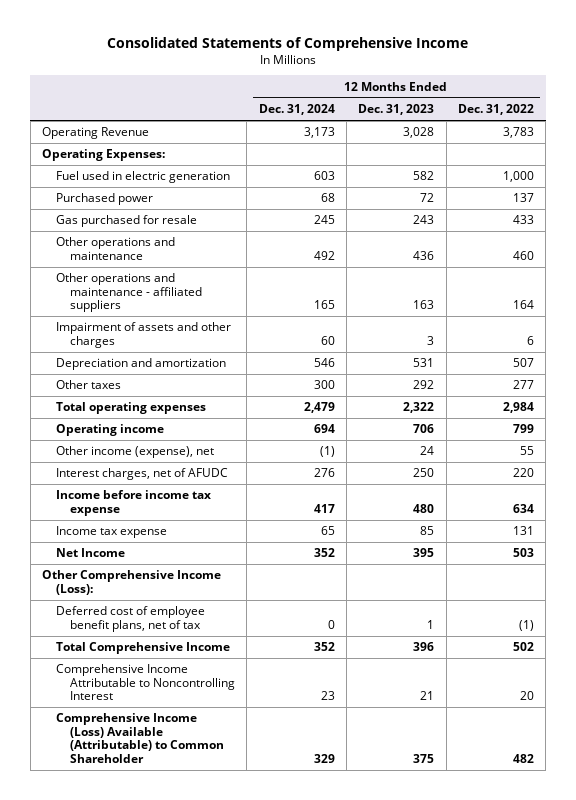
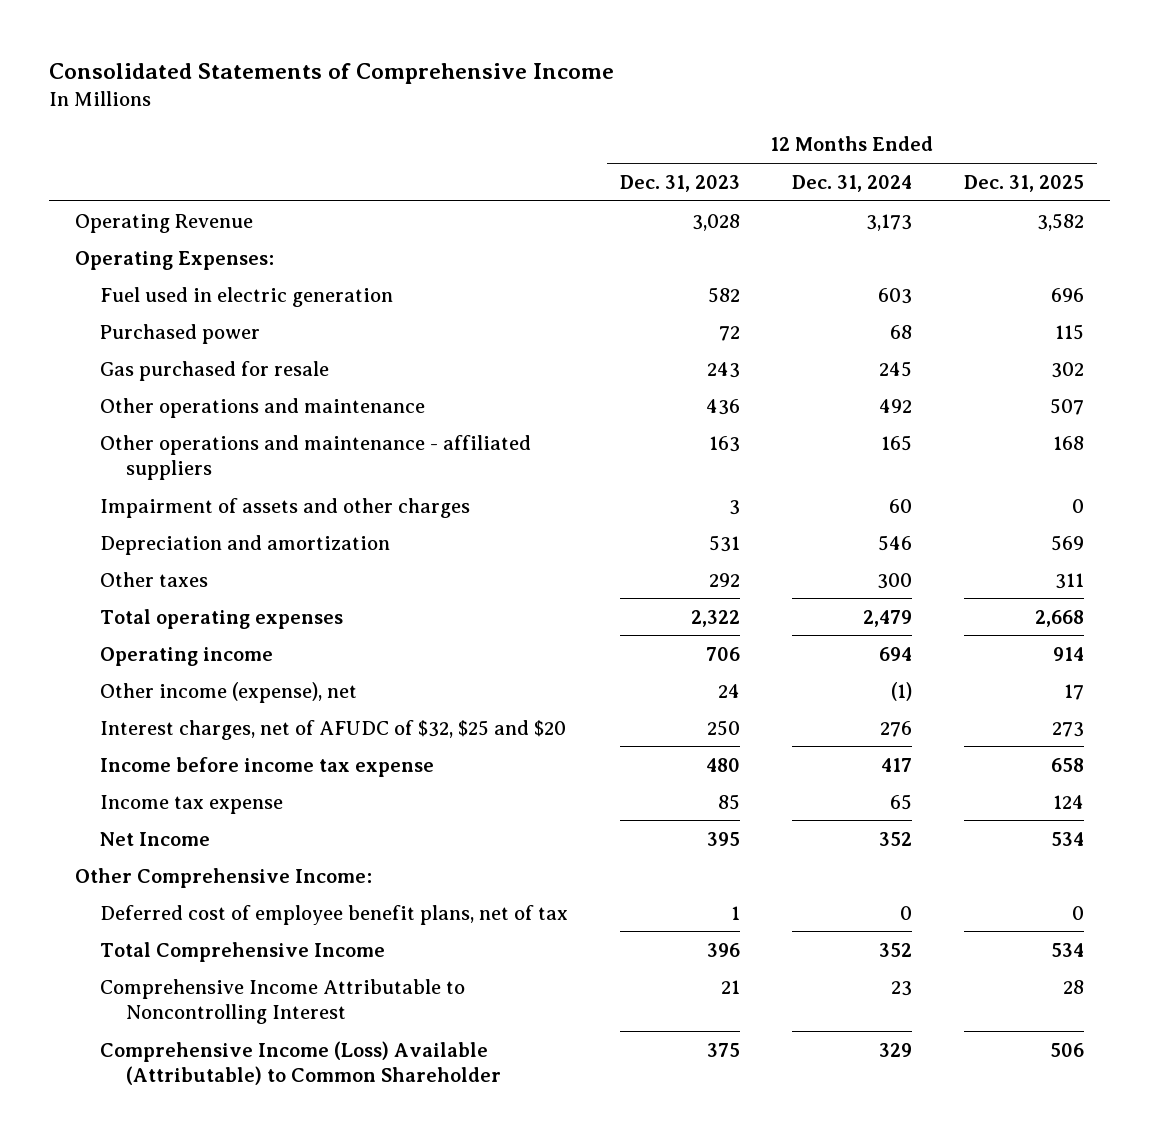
- | 12 Months Ended Dec. 31, 2024 | 12 Months Ended Dec. 31, 2023 | 12 Months Ended Dec. 31, 2022
+ | 12 Months Ended Dec. 31, 2023 | 12 Months Ended Dec. 31, 2024 | 12 Months Ended Dec. 31, 2025
- Interest charges, net of AFUDC | 276 | 250 | 220
+ Interest charges, net of AFUDC of $32, $25 and $20 | 250 | 276 | 273
- Other Comprehensive Income (Loss):
+ Other Comprehensive Income:

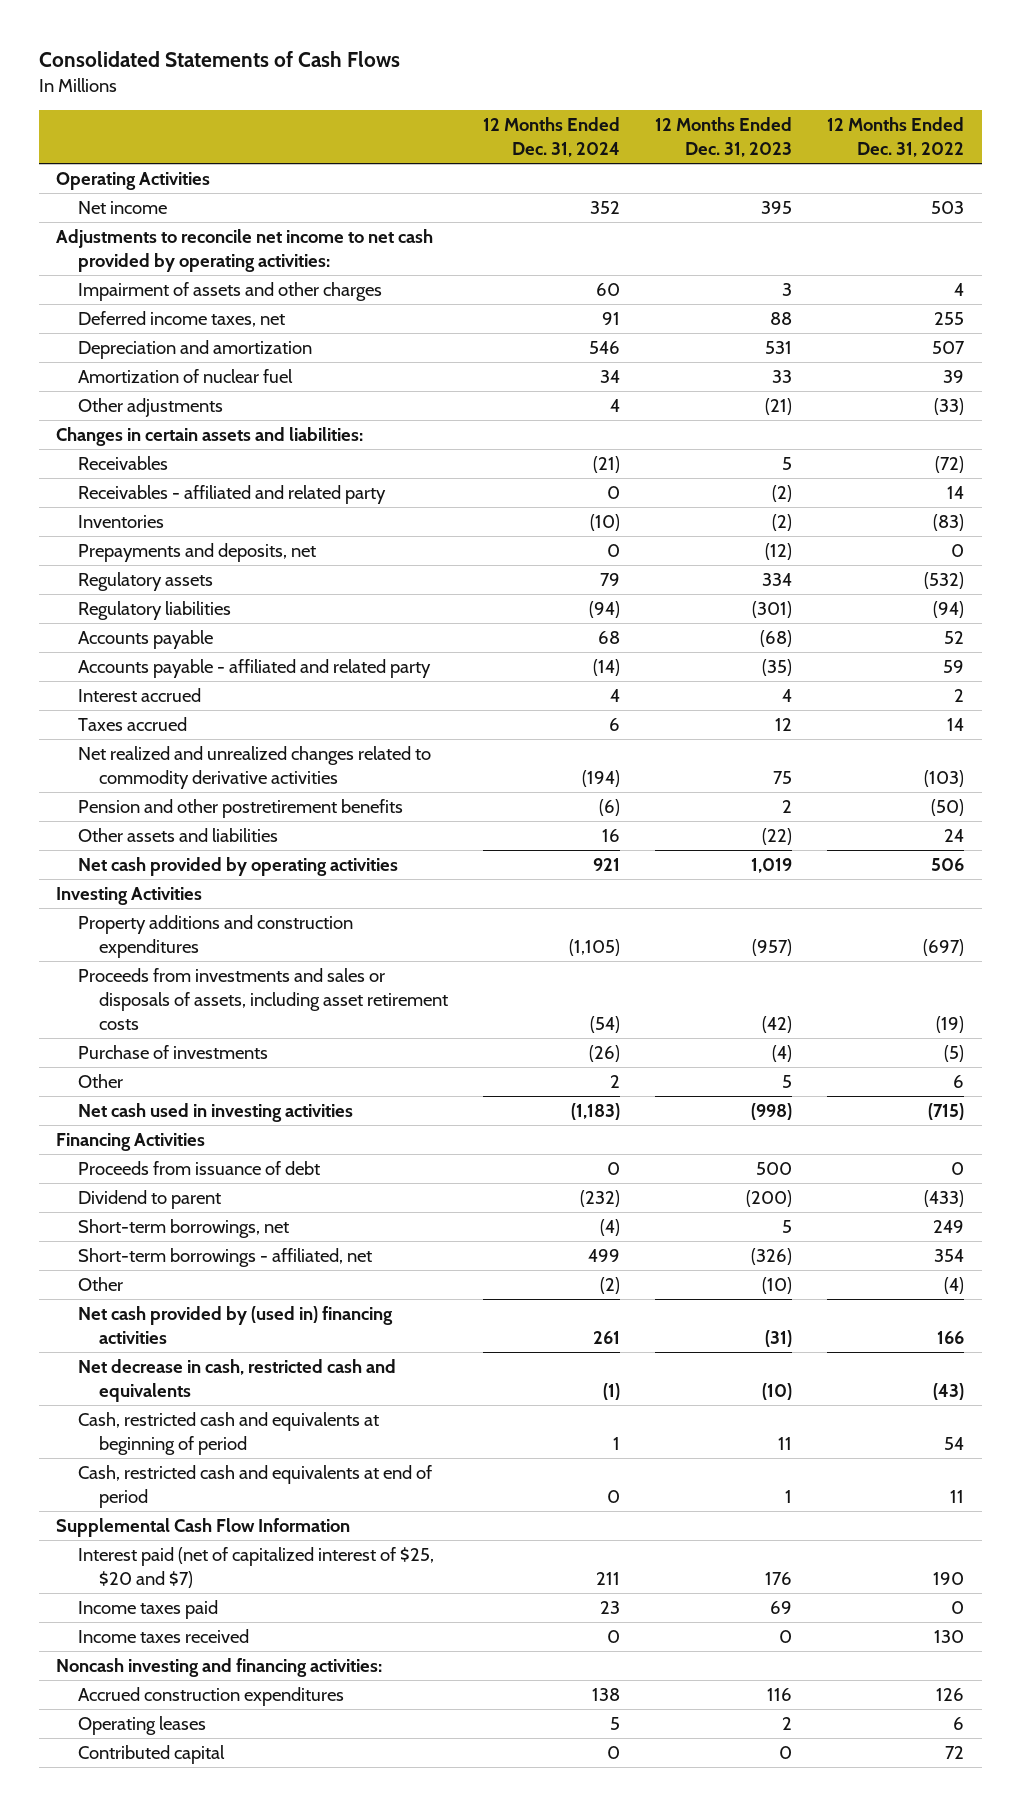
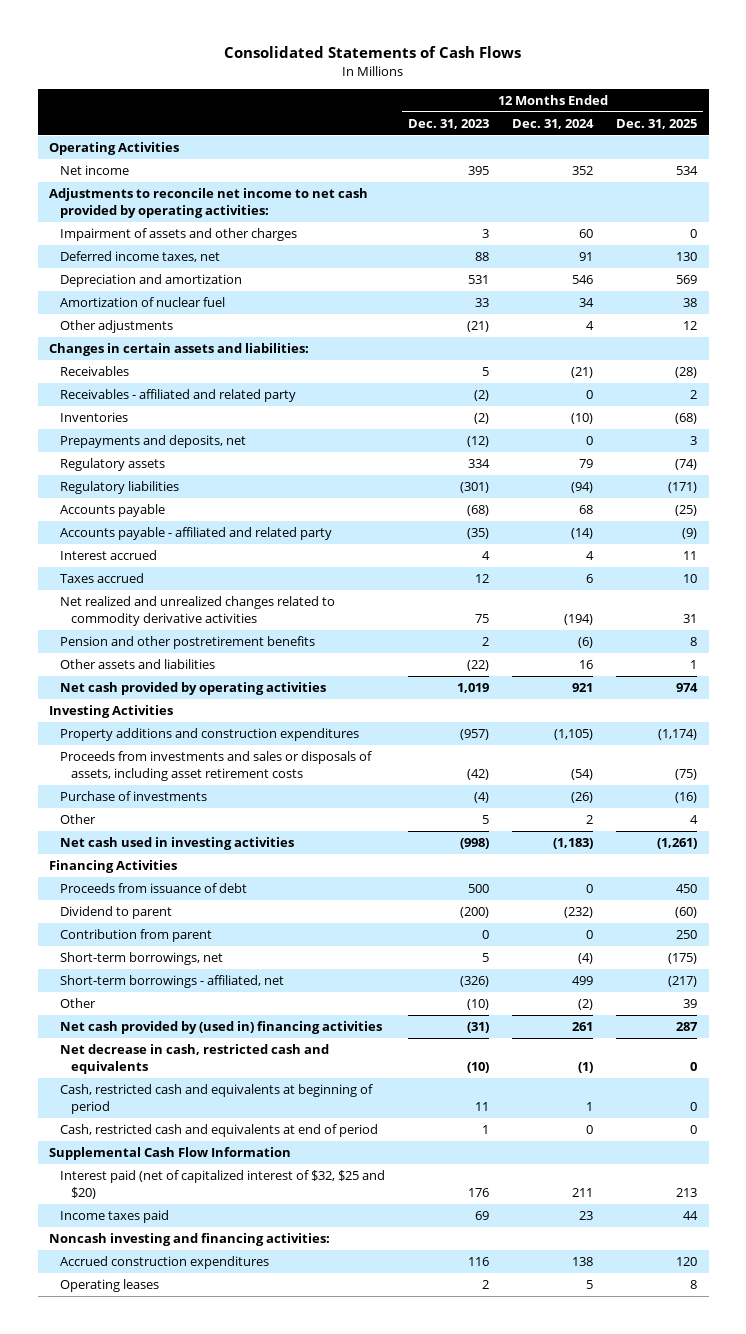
- | 12 Months Ended Dec. 31, 2024 | 12 Months Ended Dec. 31, 2023 | 12 Months Ended Dec. 31, 2022
+ | 12 Months Ended Dec. 31, 2023 | 12 Months Ended Dec. 31, 2024 | 12 Months Ended Dec. 31, 2025
+ Contribution from parent | 0 | 0 | 250
- Interest paid (net of capitalized interest of $25, $20 and $7) | 211 | 176 | 190
+ Interest paid (net of capitalized interest of $32, $25 and $20) | 176 | 211 | 213
- Income taxes received | 0 | 0 | 130
- Contributed capital | 0 | 0 | 72

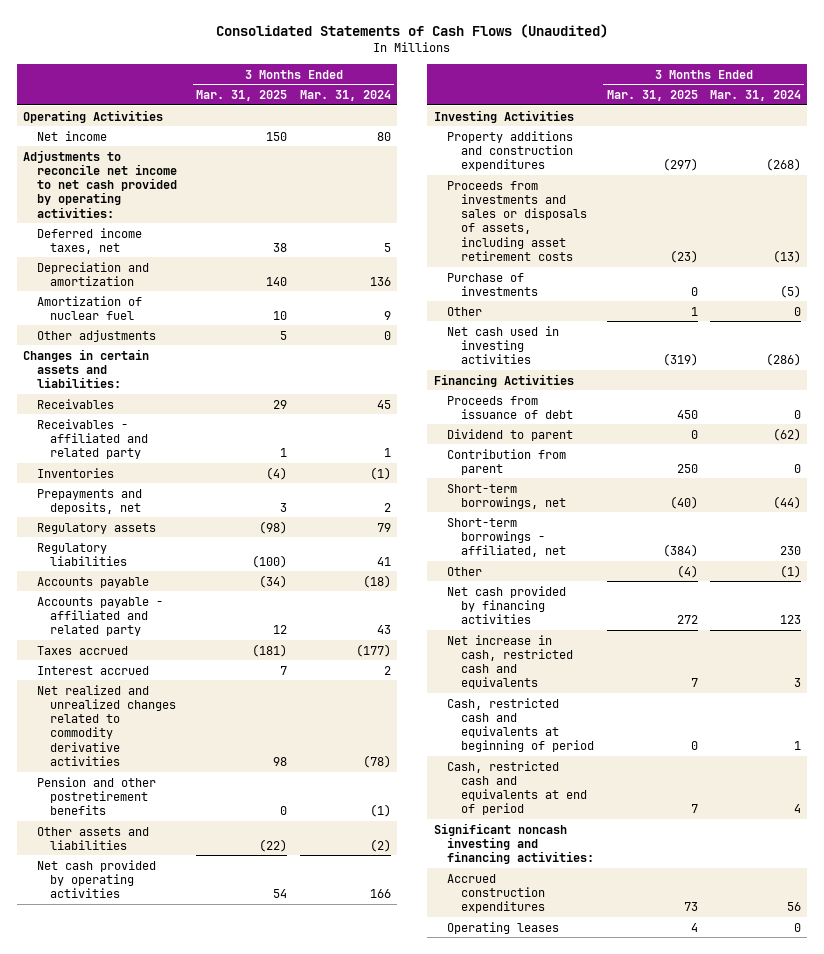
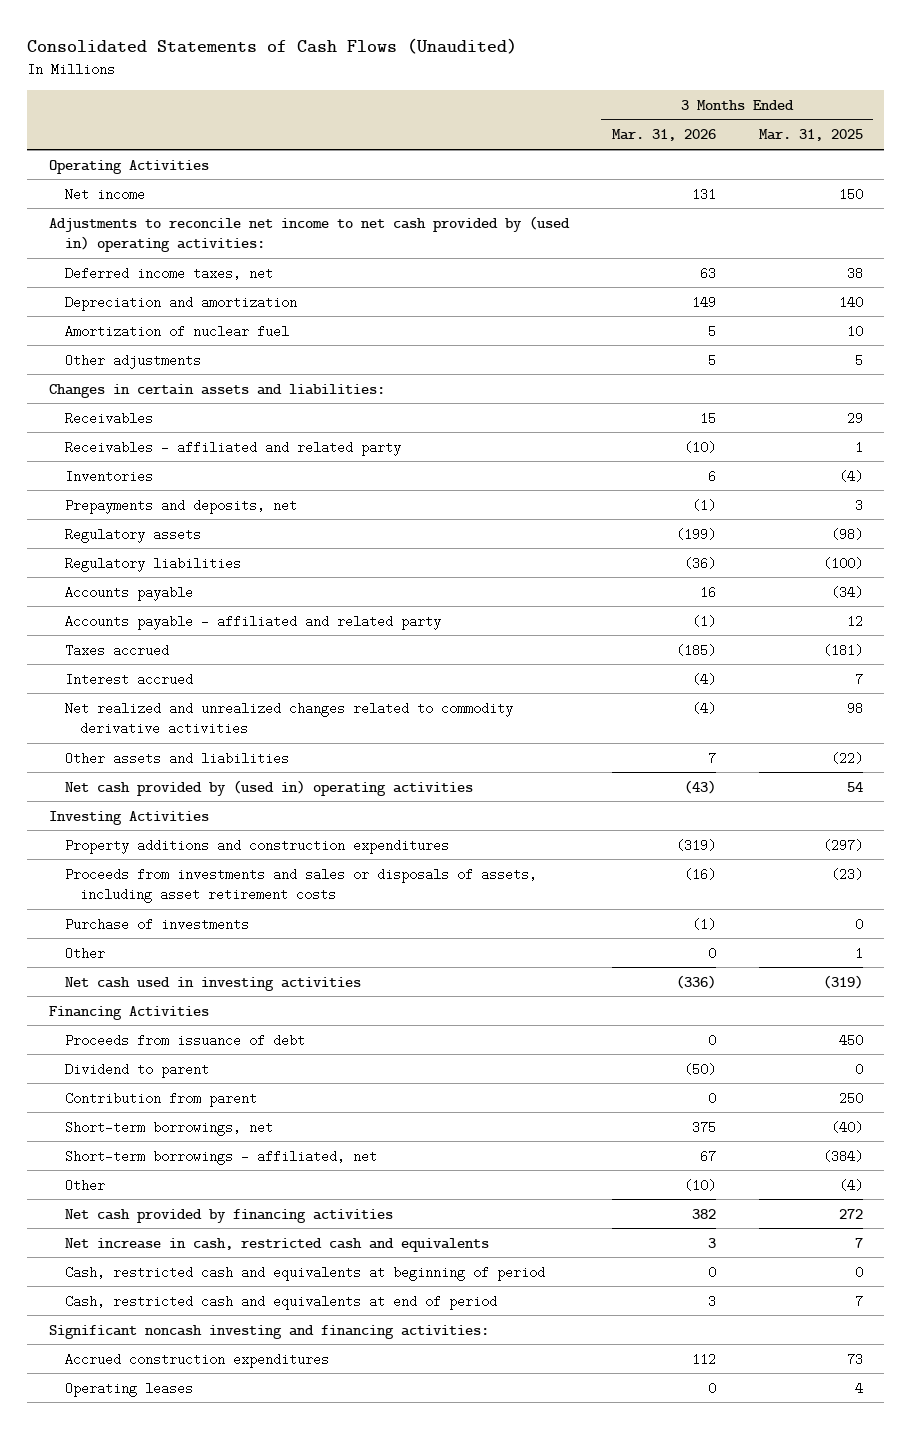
- | 3 Months Ended Mar. 31, 2025 | 3 Months Ended Mar. 31, 2024
+ | 3 Months Ended Mar. 31, 2026 | 3 Months Ended Mar. 31, 2025
- Adjustments to reconcile net income to net cash provided by operating activities:
+ Adjustments to reconcile net income to net cash provided by (used in) operating activities:
- Pension and other postretirement benefits | 0 | (1)
- Net cash provided by operating activities | 54 | 166
+ Net cash provided by (used in) operating activities | (43) | 54

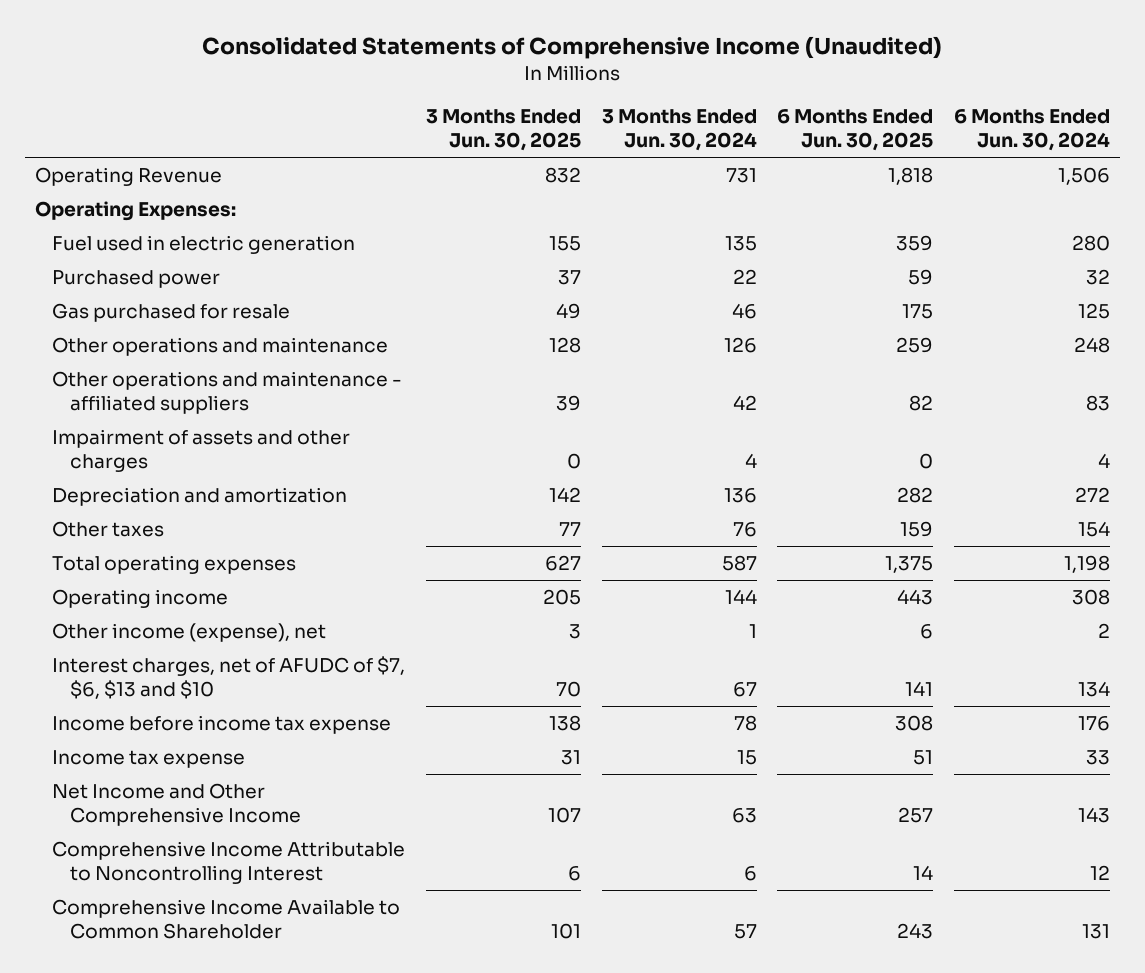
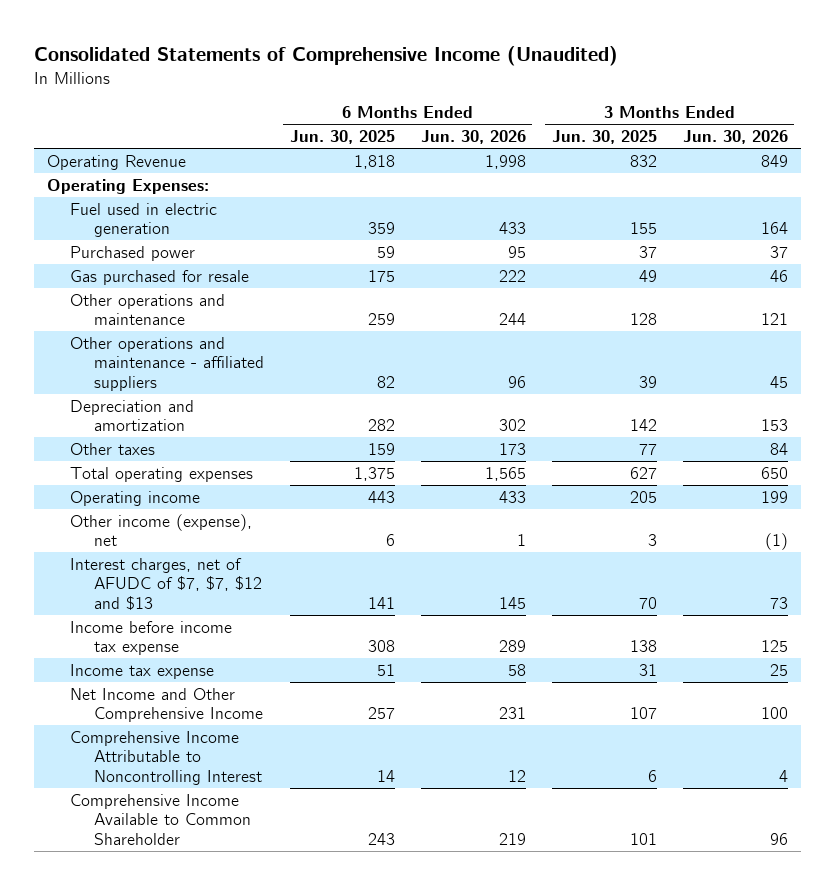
- | 3 Months Ended Jun. 30, 2025 | 3 Months Ended Jun. 30, 2024 | 6 Months Ended Jun. 30, 2025 | 6 Months Ended Jun. 30, 2024
+ | 6 Months Ended Jun. 30, 2025 | 6 Months Ended Jun. 30, 2026 | 3 Months Ended Jun. 30, 2025 | 3 Months Ended Jun. 30, 2026
- Impairment of assets and other charges | 0 | 4 | 0 | 4
- Interest charges, net of AFUDC of $7, $6, $13 and $10 | 70 | 67 | 141 | 134
+ Interest charges, net of AFUDC of $7, $7, $12 and $13 | 141 | 145 | 70 | 73

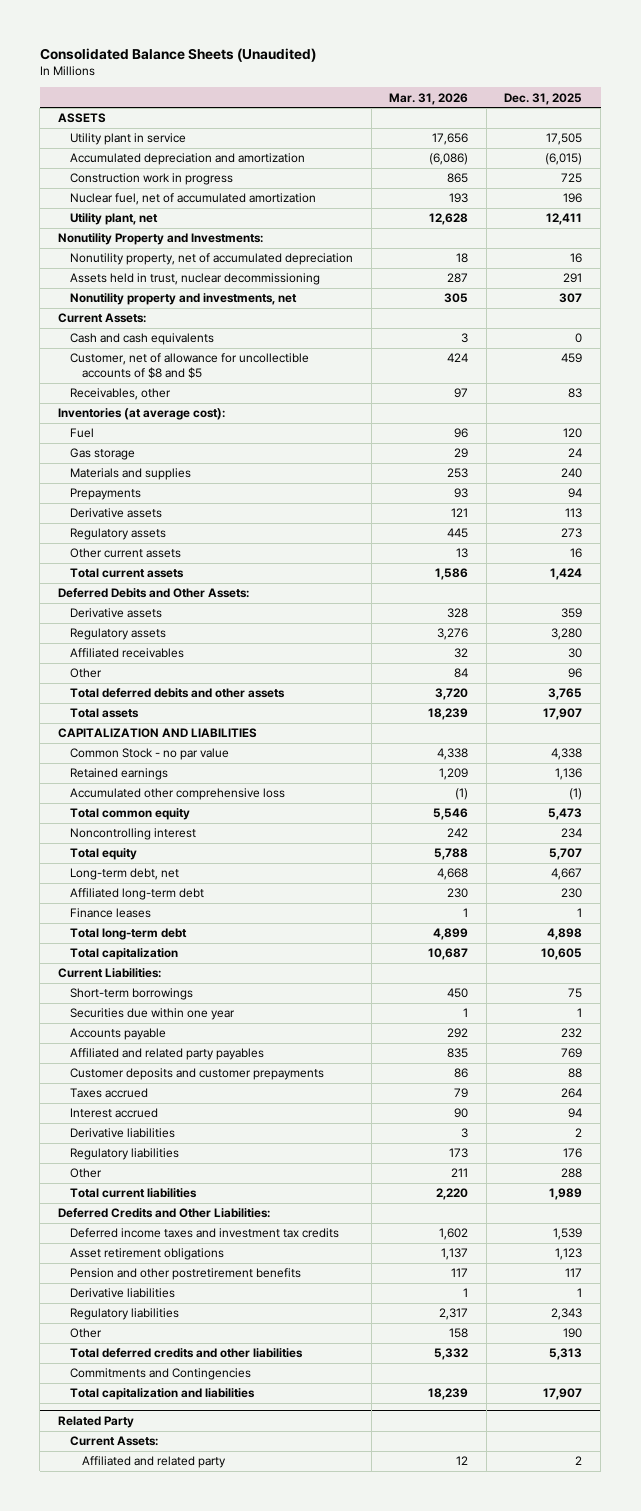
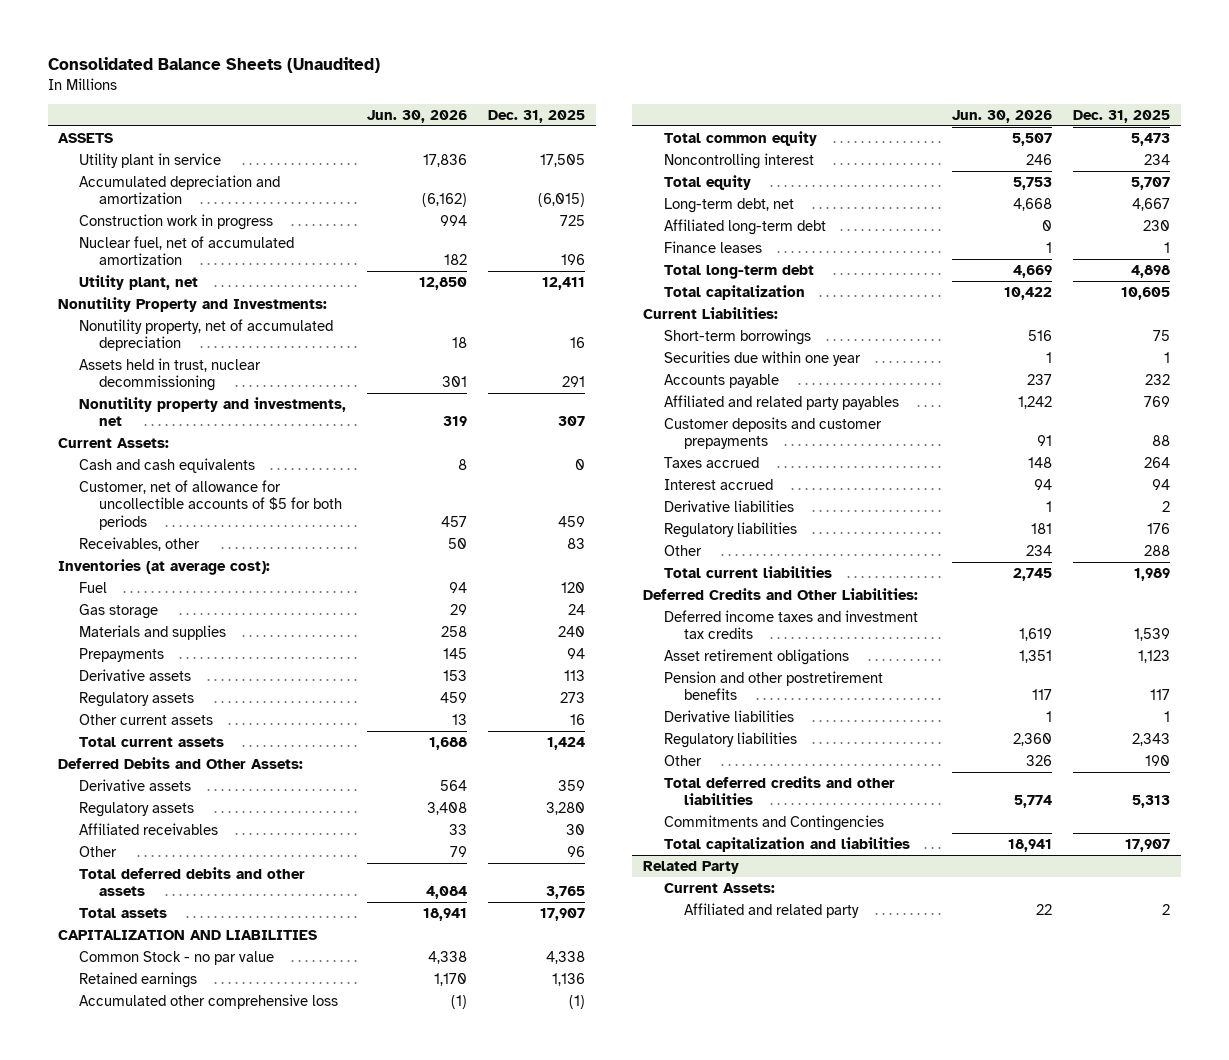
- | Mar. 31, 2026 | Dec. 31, 2025
+ | Jun. 30, 2026 | Dec. 31, 2025
- Customer, net of allowance for uncollectible accounts of $8 and $5 | 424 | 459
+ Customer, net of allowance for uncollectible accounts of $5 for both periods | 457 | 459

